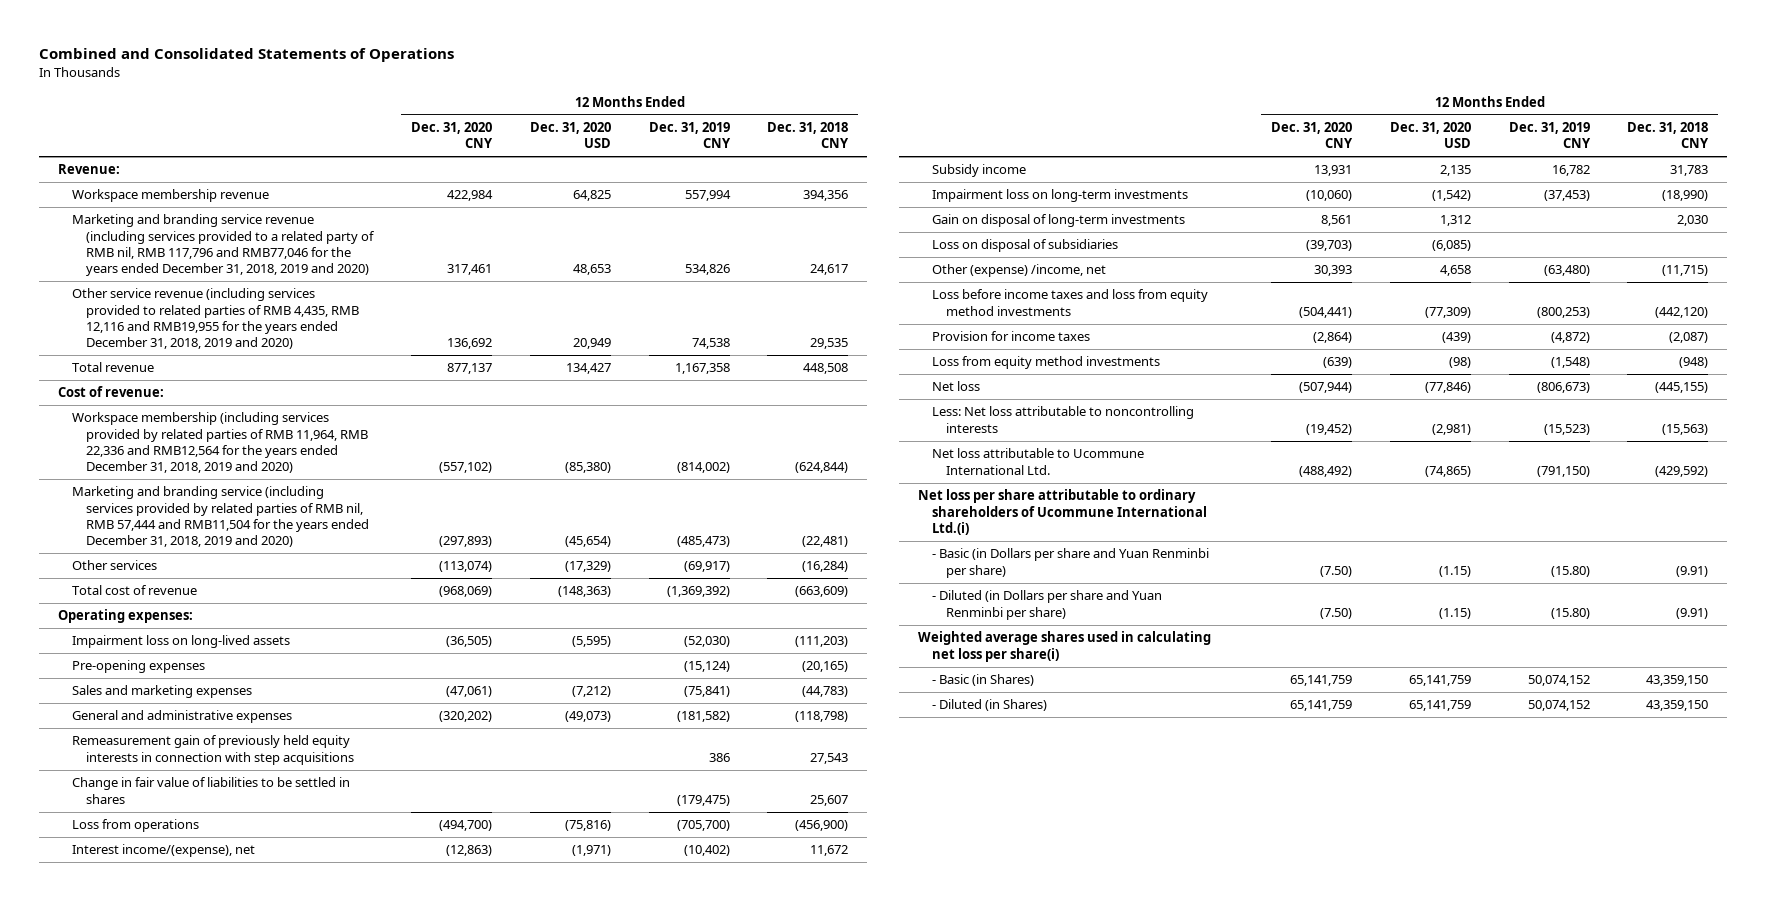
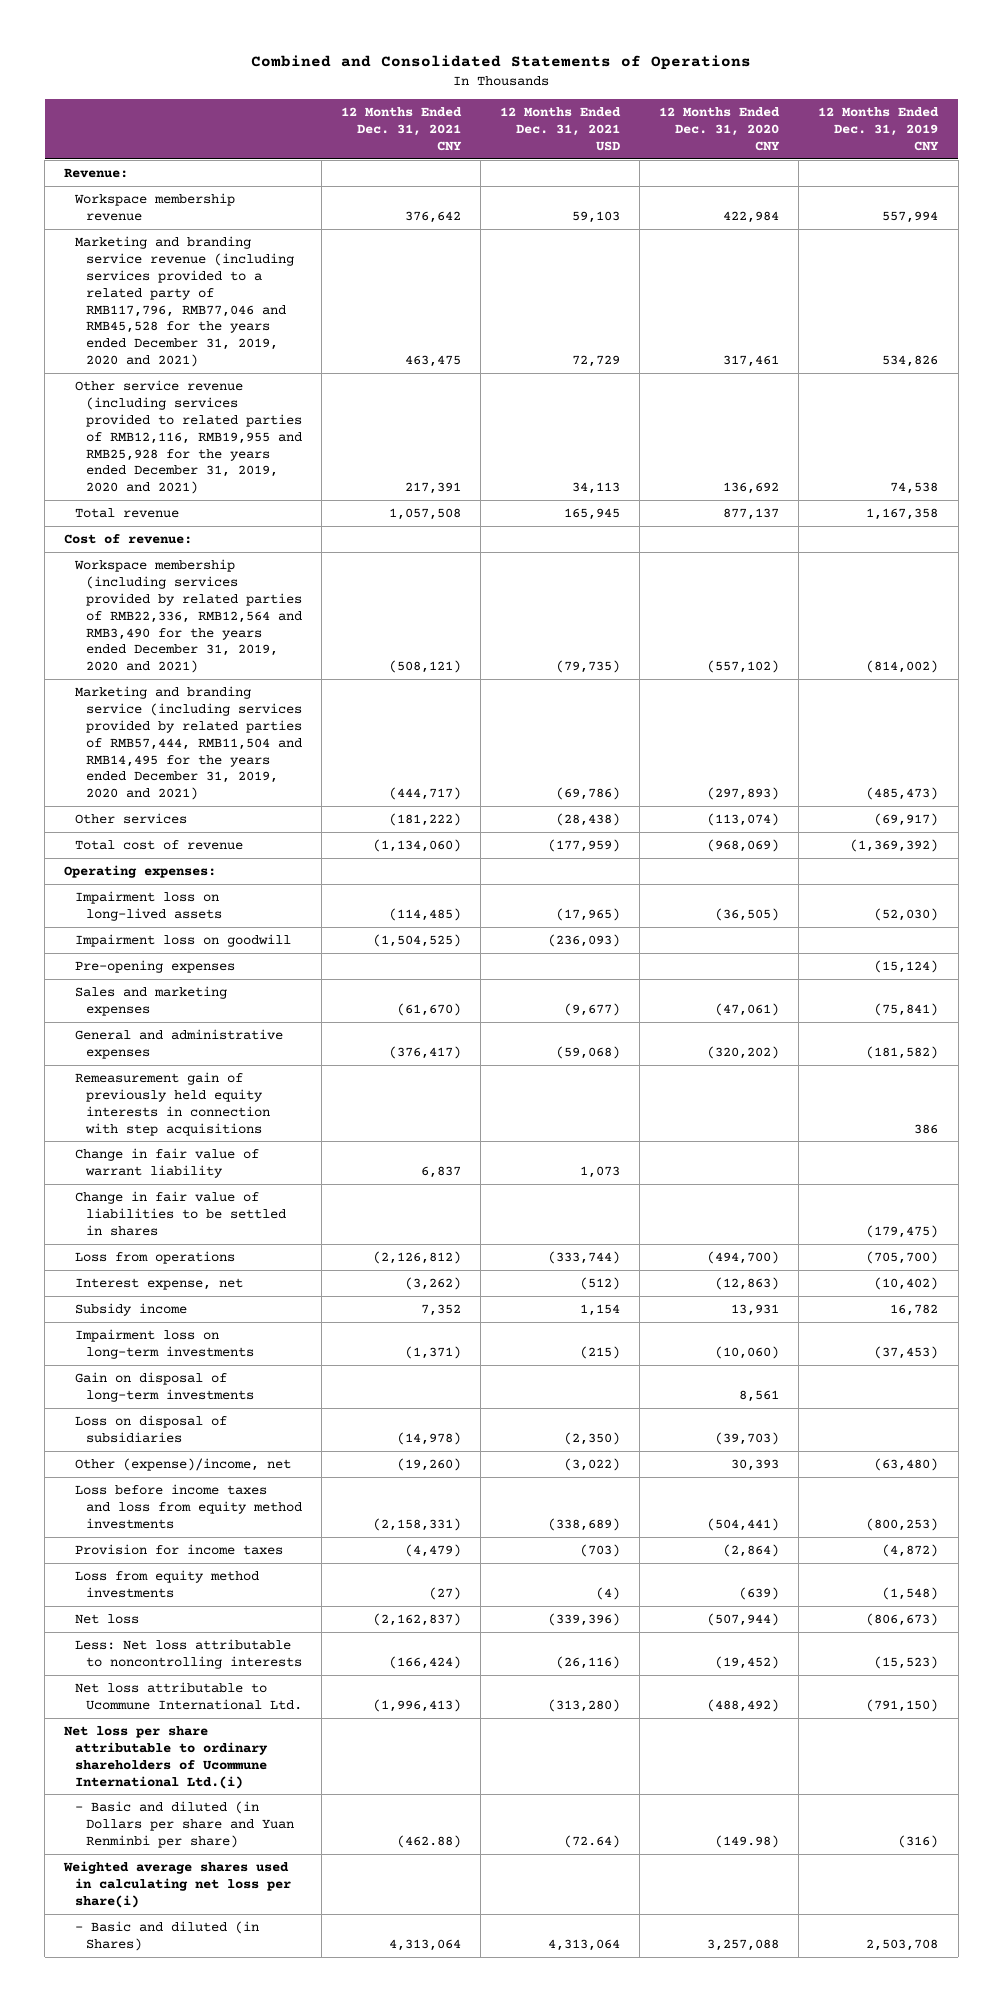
- | 12 Months Ended Dec. 31, 2020 CNY | 12 Months Ended Dec. 31, 2020 USD | 12 Months Ended Dec. 31, 2019 CNY | 12 Months Ended Dec. 31, 2018 CNY
+ | 12 Months Ended Dec. 31, 2021 CNY | 12 Months Ended Dec. 31, 2021 USD | 12 Months Ended Dec. 31, 2020 CNY | 12 Months Ended Dec. 31, 2019 CNY
- Marketing and branding service revenue (including services provided to a related party of RMB nil, RMB 117,796 and RMB77,046 for the years ended December 31, 2018, 2019 and 2020) | 317,461 | 48,653 | 534,826 | 24,617
- Other service revenue (including services provided to related parties of RMB 4,435, RMB 12,116 and RMB19,955 for the years ended December 31, 2018, 2019 and 2020) | 136,692 | 20,949 | 74,538 | 29,535
+ Marketing and branding service revenue (including services provided to a related party of RMB117,796, RMB77,046 and RMB45,528 for the years ended December 31, 2019, 2020 and 2021) | 463,475 | 72,729 | 317,461 | 534,826
+ Other service revenue (including services provided to related parties of RMB12,116, RMB19,955 and RMB25,928 for the years ended December 31, 2019, 2020 and 2021) | 217,391 | 34,113 | 136,692 | 74,538
- Workspace membership (including services provided by related parties of RMB 11,964, RMB 22,336 and RMB12,564 for the years ended December 31, 2018, 2019 and 2020) | (557,102) | (85,380) | (814,002) | (624,844)
- Marketing and branding service (including services provided by related parties of RMB nil, RMB 57,444 and RMB11,504 for the years ended December 31, 2018, 2019 and 2020) | (297,893) | (45,654) | (485,473) | (22,481)
+ Workspace membership (including services provided by related parties of RMB22,336, RMB12,564 and RMB3,490 for the years ended December 31, 2019, 2020 and 2021) | (508,121) | (79,735) | (557,102) | (814,002)
+ Marketing and branding service (including services provided by related parties of RMB57,444, RMB11,504 and RMB14,495 for the years ended December 31, 2019, 2020 and 2021) | (444,717) | (69,786) | (297,893) | (485,473)
+ Impairment loss on goodwill | (1,504,525) | (236,093) | |
+ Change in fair value of warrant liability | 6,837 | 1,073 | |
- Interest income/(expense), net | (12,863) | (1,971) | (10,402) | 11,672
+ Interest expense, net | (3,262) | (512) | (12,863) | (10,402)
- Other (expense) /income, net | 30,393 | 4,658 | (63,480) | (11,715)
+ Other (expense)/income, net | (19,260) | (3,022) | 30,393 | (63,480)
- - Basic (in Dollars per share and Yuan Renminbi per share) | (7.50) | (1.15) | (15.80) | (9.91)
- - Diluted (in Dollars per share and Yuan Renminbi per share) | (7.50) | (1.15) | (15.80) | (9.91)
+ - Basic and diluted (in Dollars per share and Yuan Renminbi per share) | (462.88) | (72.64) | (149.98) | (316)
- - Basic (in Shares) | 65,141,759 | 65,141,759 | 50,074,152 | 43,359,150
- - Diluted (in Shares) | 65,141,759 | 65,141,759 | 50,074,152 | 43,359,150
+ - Basic and diluted (in Shares) | 4,313,064 | 4,313,064 | 3,257,088 | 2,503,708

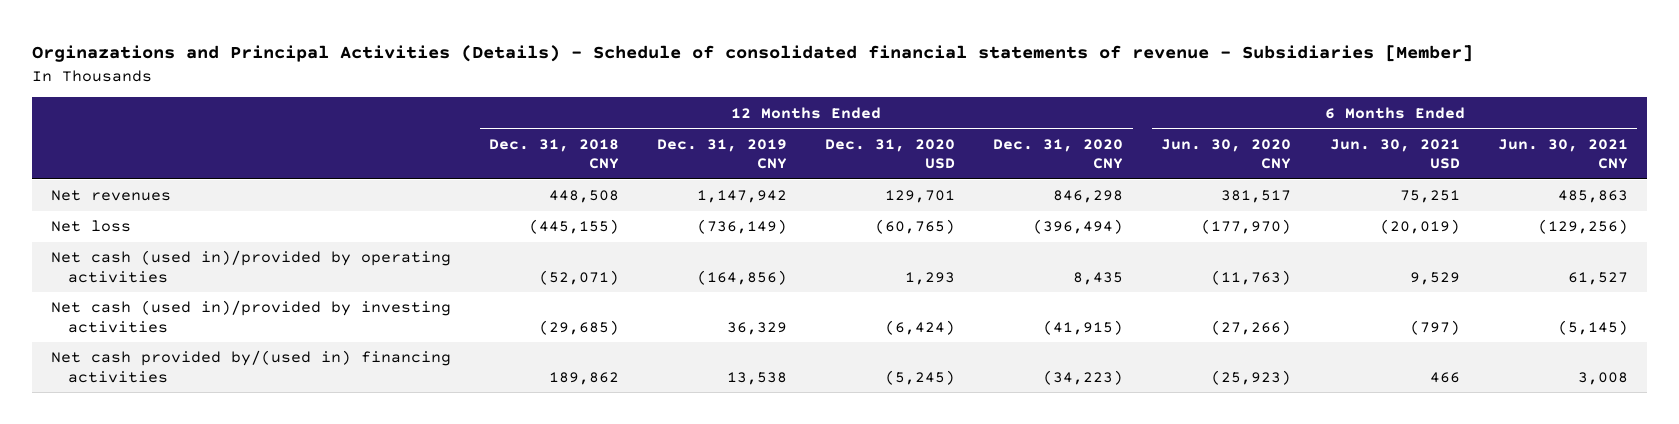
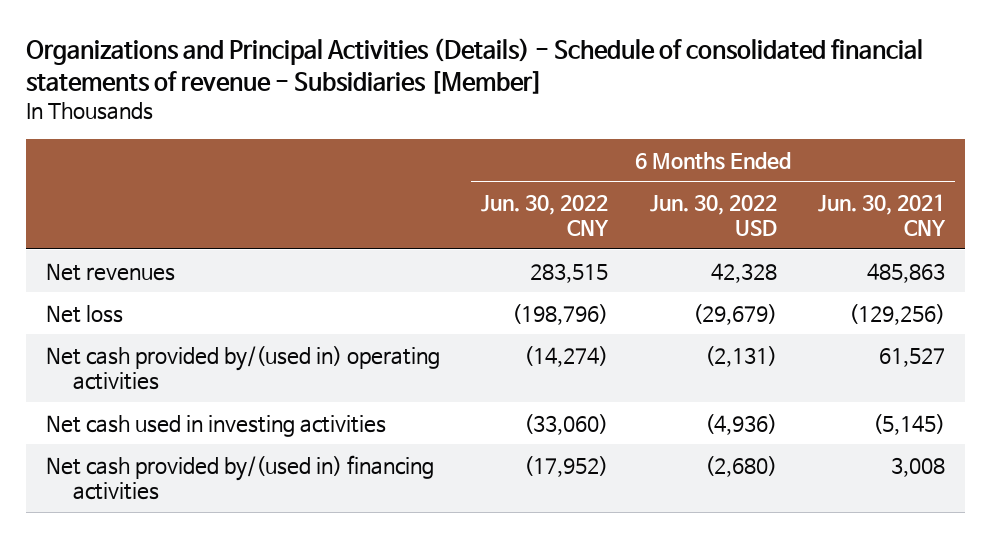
- Orginazations and Principal Activities (Details) - Schedule of consolidated financial statements of revenue - Subsidiaries [Member]
+ Organizations and Principal Activities (Details) - Schedule of consolidated financial statements of revenue - Subsidiaries [Member]
- | 12 Months Ended Dec. 31, 2018 CNY | 12 Months Ended Dec. 31, 2019 CNY | 12 Months Ended Dec. 31, 2020 USD | 12 Months Ended Dec. 31, 2020 CNY | 6 Months Ended Jun. 30, 2020 CNY | 6 Months Ended Jun. 30, 2021 USD | 6 Months Ended Jun. 30, 2021 CNY
+ | 6 Months Ended Jun. 30, 2022 CNY | 6 Months Ended Jun. 30, 2022 USD | 6 Months Ended Jun. 30, 2021 CNY
- Net cash (used in)/provided by operating activities | (52,071) | (164,856) | 1,293 | 8,435 | (11,763) | 9,529 | 61,527
- Net cash (used in)/provided by investing activities | (29,685) | 36,329 | (6,424) | (41,915) | (27,266) | (797) | (5,145)
+ Net cash provided by/(used in) operating activities | (14,274) | (2,131) | 61,527
+ Net cash used in investing activities | (33,060) | (4,936) | (5,145)

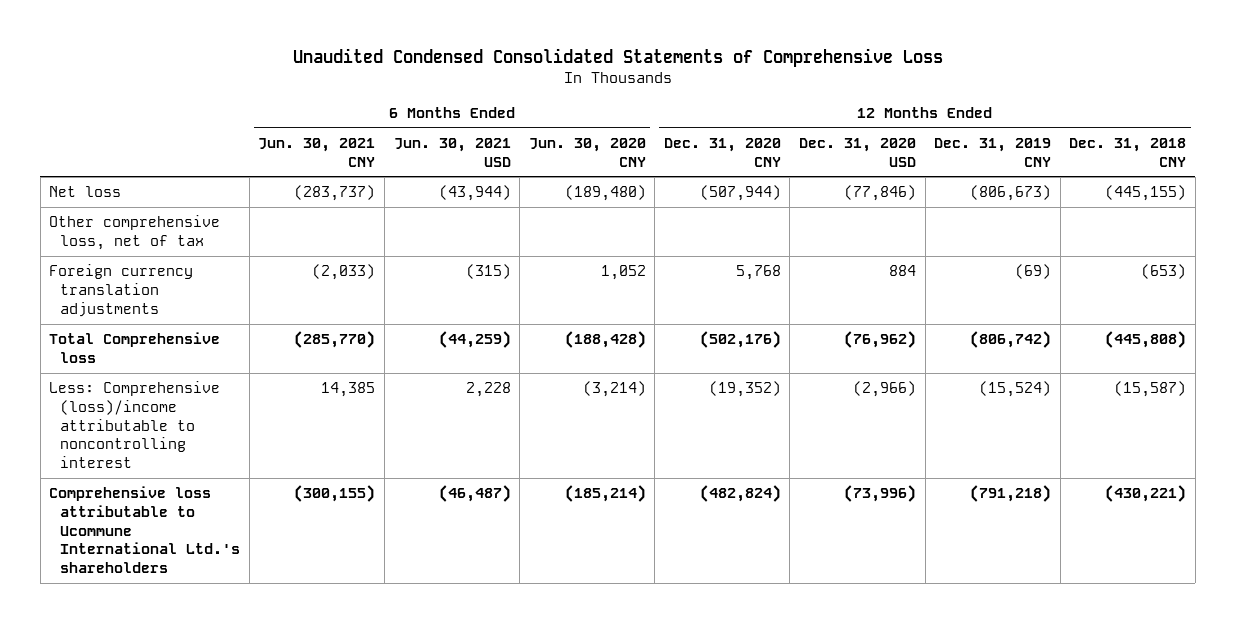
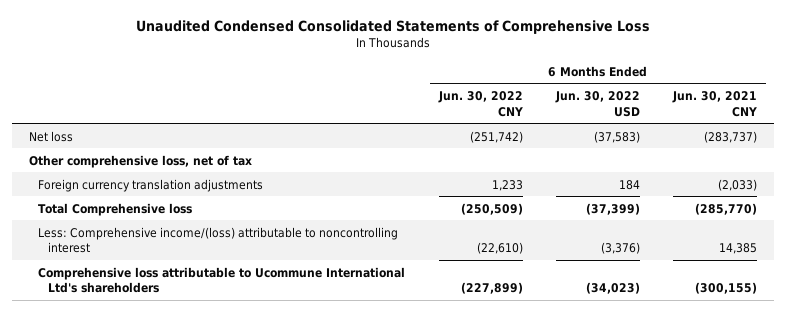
- | 6 Months Ended Jun. 30, 2021 CNY | 6 Months Ended Jun. 30, 2021 USD | 6 Months Ended Jun. 30, 2020 CNY | 12 Months Ended Dec. 31, 2020 CNY | 12 Months Ended Dec. 31, 2020 USD | 12 Months Ended Dec. 31, 2019 CNY | 12 Months Ended Dec. 31, 2018 CNY
+ | 6 Months Ended Jun. 30, 2022 CNY | 6 Months Ended Jun. 30, 2022 USD | 6 Months Ended Jun. 30, 2021 CNY
- Less: Comprehensive (loss)/income attributable to noncontrolling interest | 14,385 | 2,228 | (3,214) | (19,352) | (2,966) | (15,524) | (15,587)
- Comprehensive loss attributable to Ucommune International Ltd.'s shareholders | (300,155) | (46,487) | (185,214) | (482,824) | (73,996) | (791,218) | (430,221)
+ Less: Comprehensive income/(loss) attributable to noncontrolling interest | (22,610) | (3,376) | 14,385
+ Comprehensive loss attributable to Ucommune International Ltd's shareholders | (227,899) | (34,023) | (300,155)

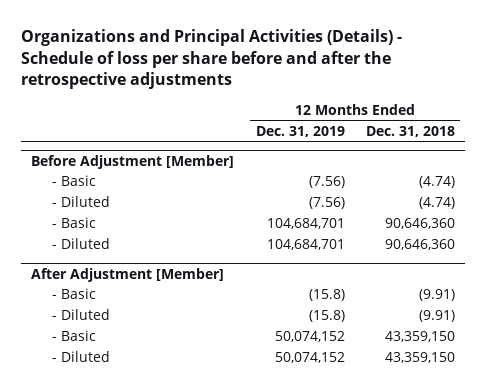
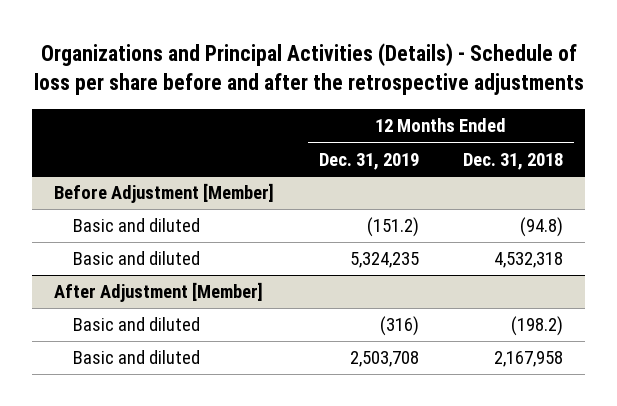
@ Before Adjustment [Member]
- - Basic | (7.56) | (4.74)
- - Diluted | (7.56) | (4.74)
- - Basic | 104,684,701 | 90,646,360
- - Diluted | 104,684,701 | 90,646,360
+ Basic and diluted | (151.2) | (94.8)
+ Basic and diluted | 5,324,235 | 4,532,318
@ After Adjustment [Member]
- - Basic | (15.8) | (9.91)
- - Diluted | (15.8) | (9.91)
- - Basic | 50,074,152 | 43,359,150
- - Diluted | 50,074,152 | 43,359,150
+ Basic and diluted | (316) | (198.2)
+ Basic and diluted | 2,503,708 | 2,167,958

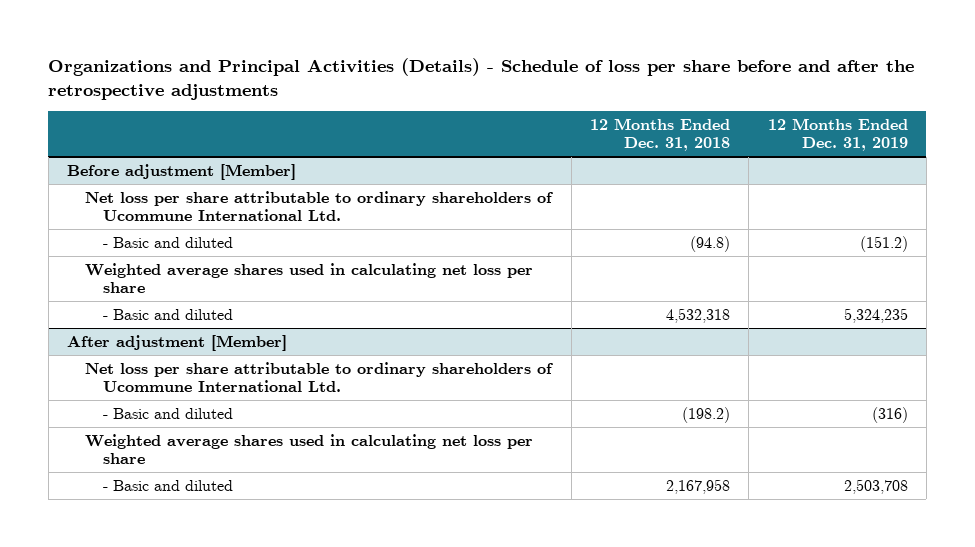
- | 12 Months Ended Dec. 31, 2019 | 12 Months Ended Dec. 31, 2018
+ | 12 Months Ended Dec. 31, 2018 | 12 Months Ended Dec. 31, 2019
- Before Adjustment [Member]
- Basic and diluted | (151.2) | (94.8)
- Basic and diluted | 5,324,235 | 4,532,318
- After Adjustment [Member]
- Basic and diluted | (316) | (198.2)
- Basic and diluted | 2,503,708 | 2,167,958
+ Before adjustment [Member]
+ Net loss per share attributable to ordinary shareholders of Ucommune International Ltd.
+ - Basic and diluted | (94.8) | (151.2)
+ Weighted average shares used in calculating net loss per share
+ - Basic and diluted | 4,532,318 | 5,324,235
+ After adjustment [Member]
+ Net loss per share attributable to ordinary shareholders of Ucommune International Ltd.
+ - Basic and diluted | (198.2) | (316)
+ Weighted average shares used in calculating net loss per share
+ - Basic and diluted | 2,167,958 | 2,503,708

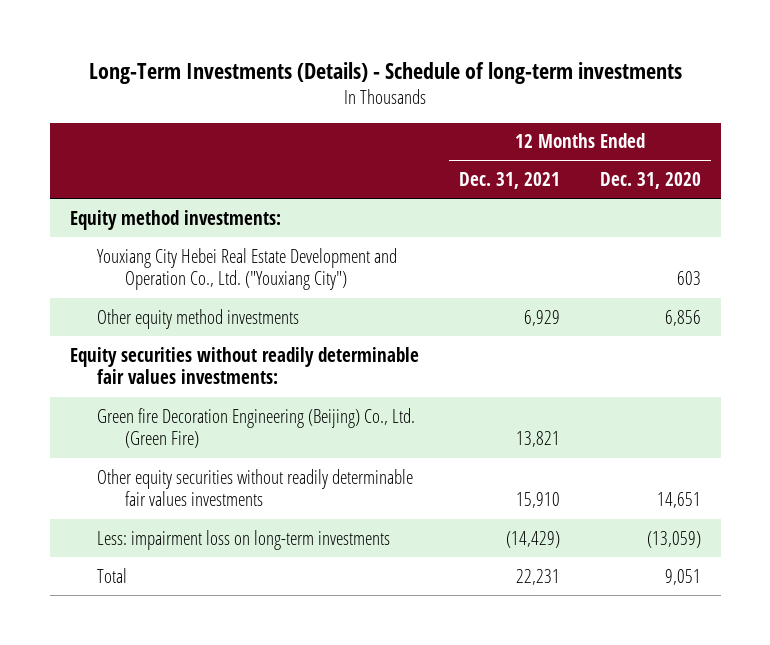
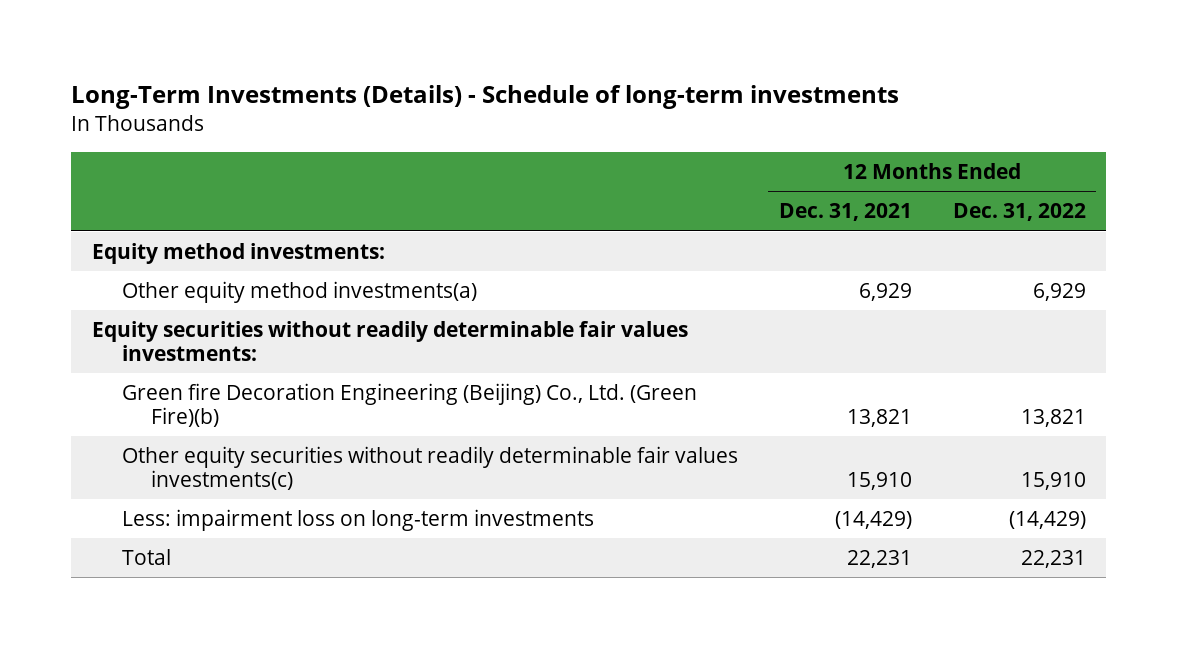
- | 12 Months Ended Dec. 31, 2021 | 12 Months Ended Dec. 31, 2020
+ | 12 Months Ended Dec. 31, 2021 | 12 Months Ended Dec. 31, 2022
- Youxiang City Hebei Real Estate Development and Operation Co., Ltd. ("Youxiang City") | | 603
- Other equity method investments | 6,929 | 6,856
+ Other equity method investments(a) | 6,929 | 6,929
- Green fire Decoration Engineering (Beijing) Co., Ltd. (Green Fire) | 13,821 |
- Other equity securities without readily determinable fair values investments | 15,910 | 14,651
+ Green fire Decoration Engineering (Beijing) Co., Ltd. (Green Fire)(b) | 13,821 | 13,821
+ Other equity securities without readily determinable fair values investments(c) | 15,910 | 15,910

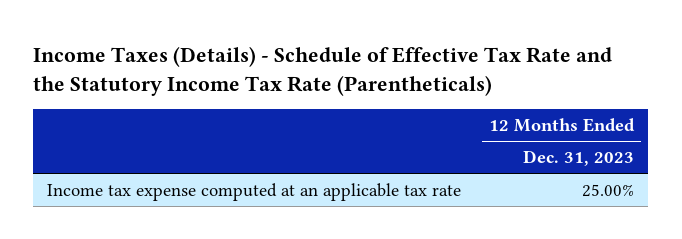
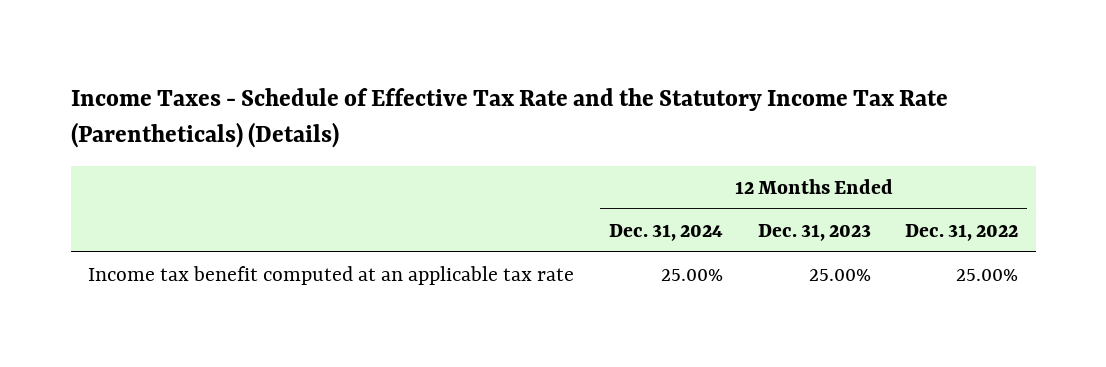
- Income Taxes (Details) - Schedule of Effective Tax Rate and the Statutory Income Tax Rate (Parentheticals)
+ Income Taxes - Schedule of Effective Tax Rate and the Statutory Income Tax Rate (Parentheticals) (Details)
- | 12 Months Ended Dec. 31, 2023
+ | 12 Months Ended Dec. 31, 2024 | 12 Months Ended Dec. 31, 2023 | 12 Months Ended Dec. 31, 2022
- Income tax expense computed at an applicable tax rate | 25.00%
+ Income tax benefit computed at an applicable tax rate | 25.00% | 25.00% | 25.00%

